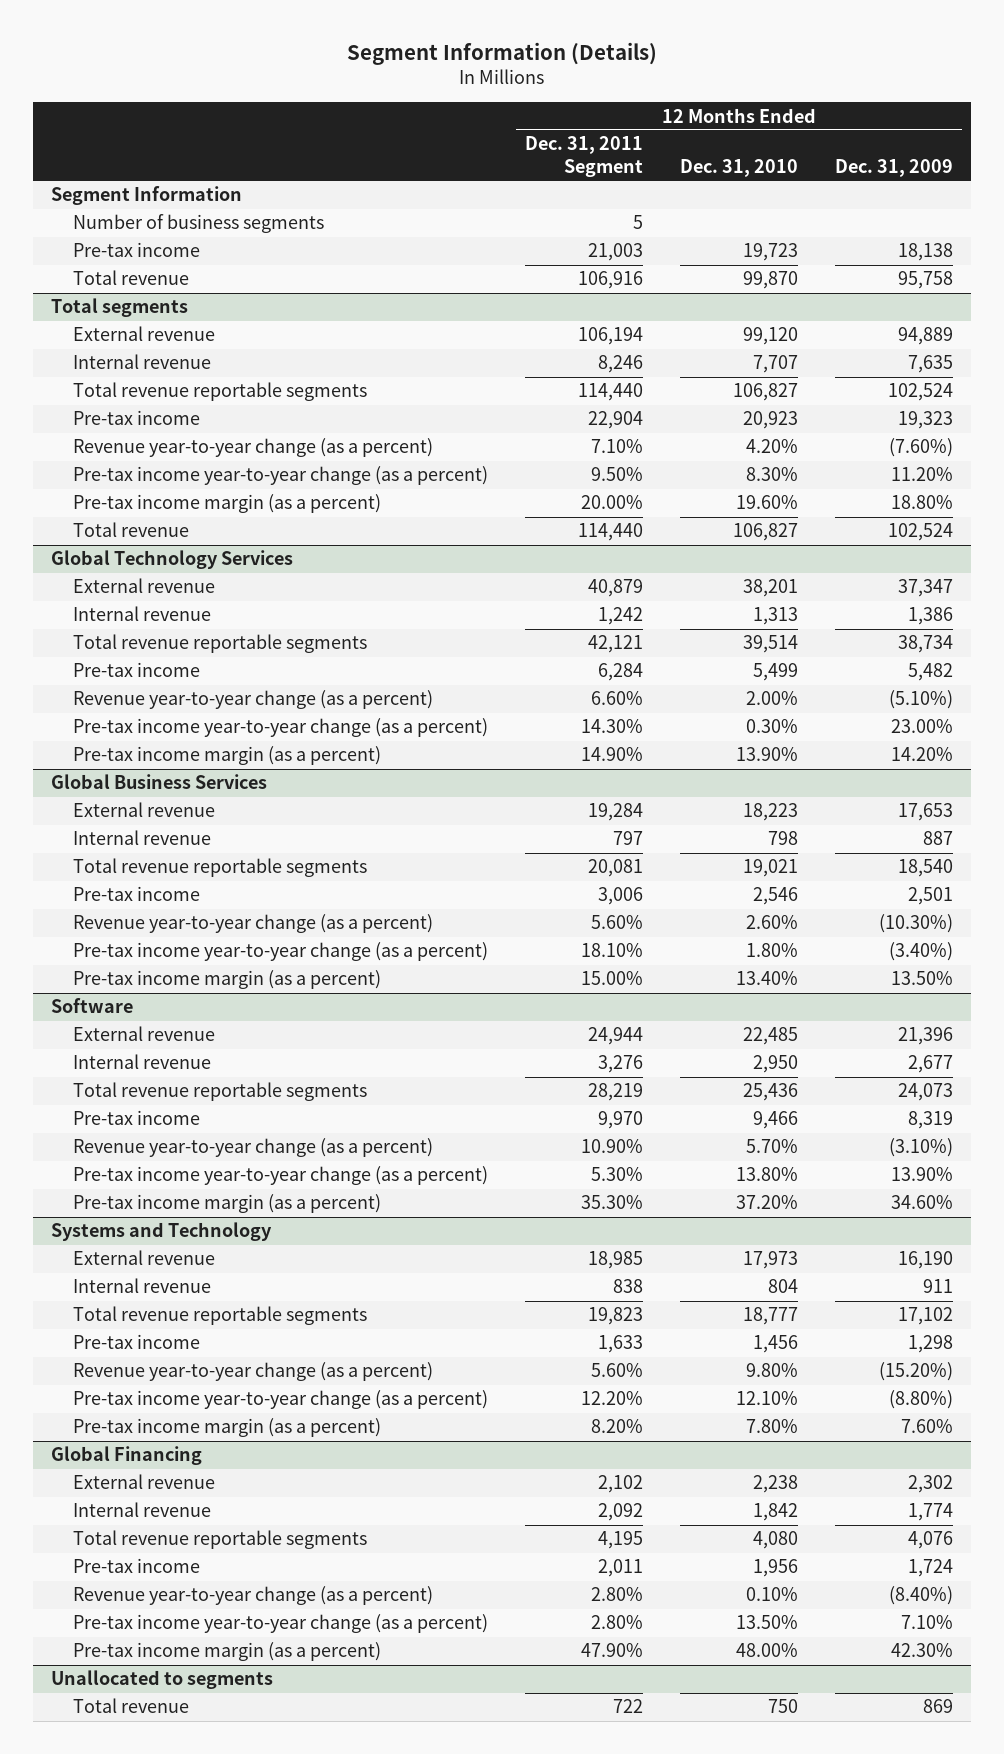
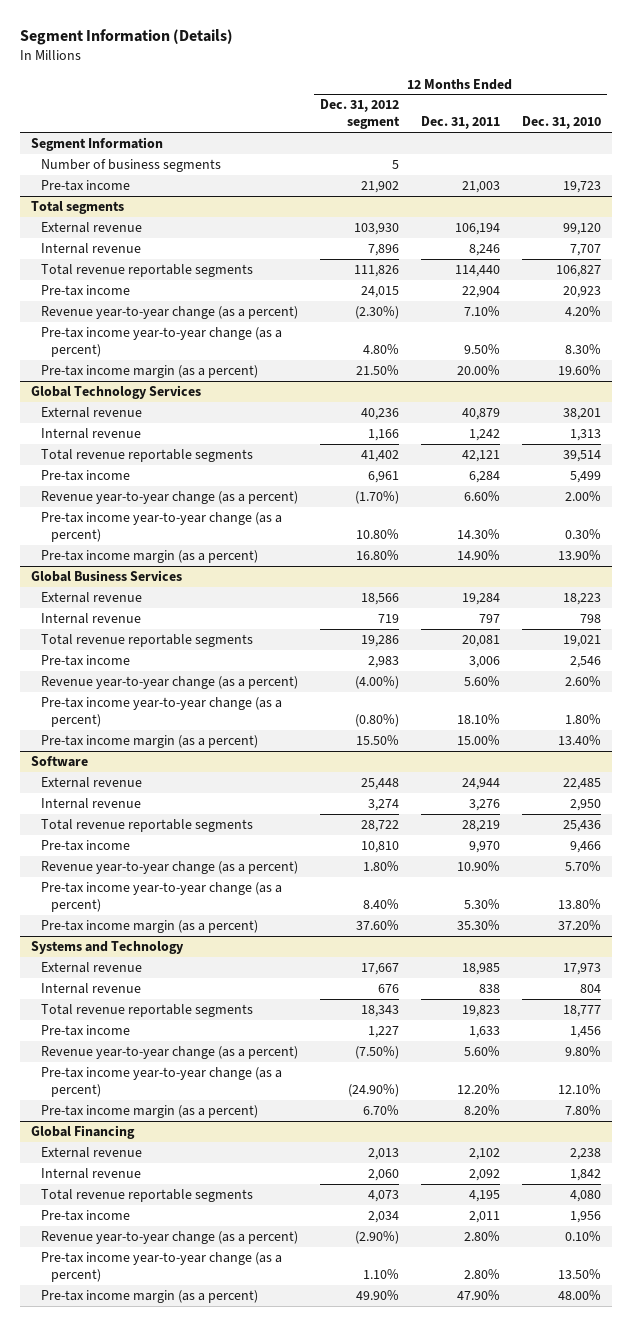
- | 12 Months Ended Dec. 31, 2011 Segment | 12 Months Ended Dec. 31, 2010 | 12 Months Ended Dec. 31, 2009
+ | 12 Months Ended Dec. 31, 2012 segment | 12 Months Ended Dec. 31, 2011 | 12 Months Ended Dec. 31, 2010
- Total revenue | 106,916 | 99,870 | 95,758
@ Total segments
- Total revenue | 114,440 | 106,827 | 102,524
- Unallocated to segments
- Total revenue | 722 | 750 | 869

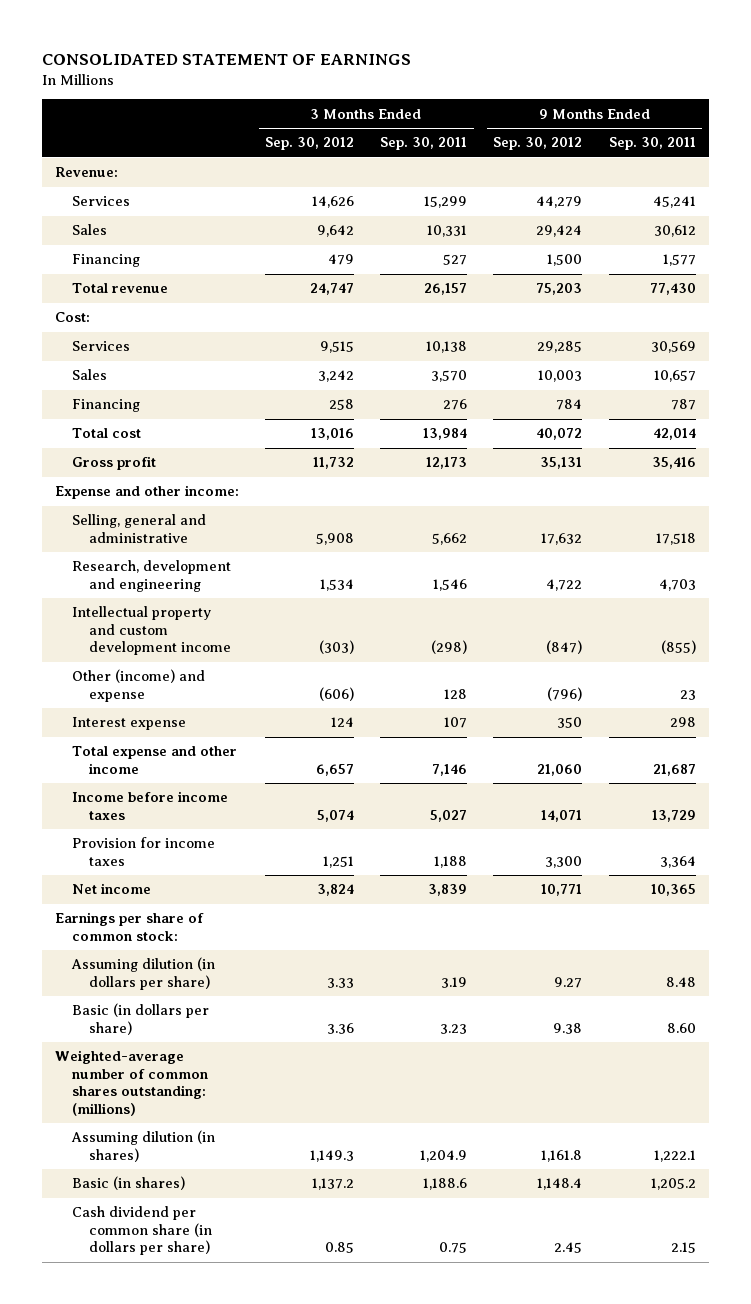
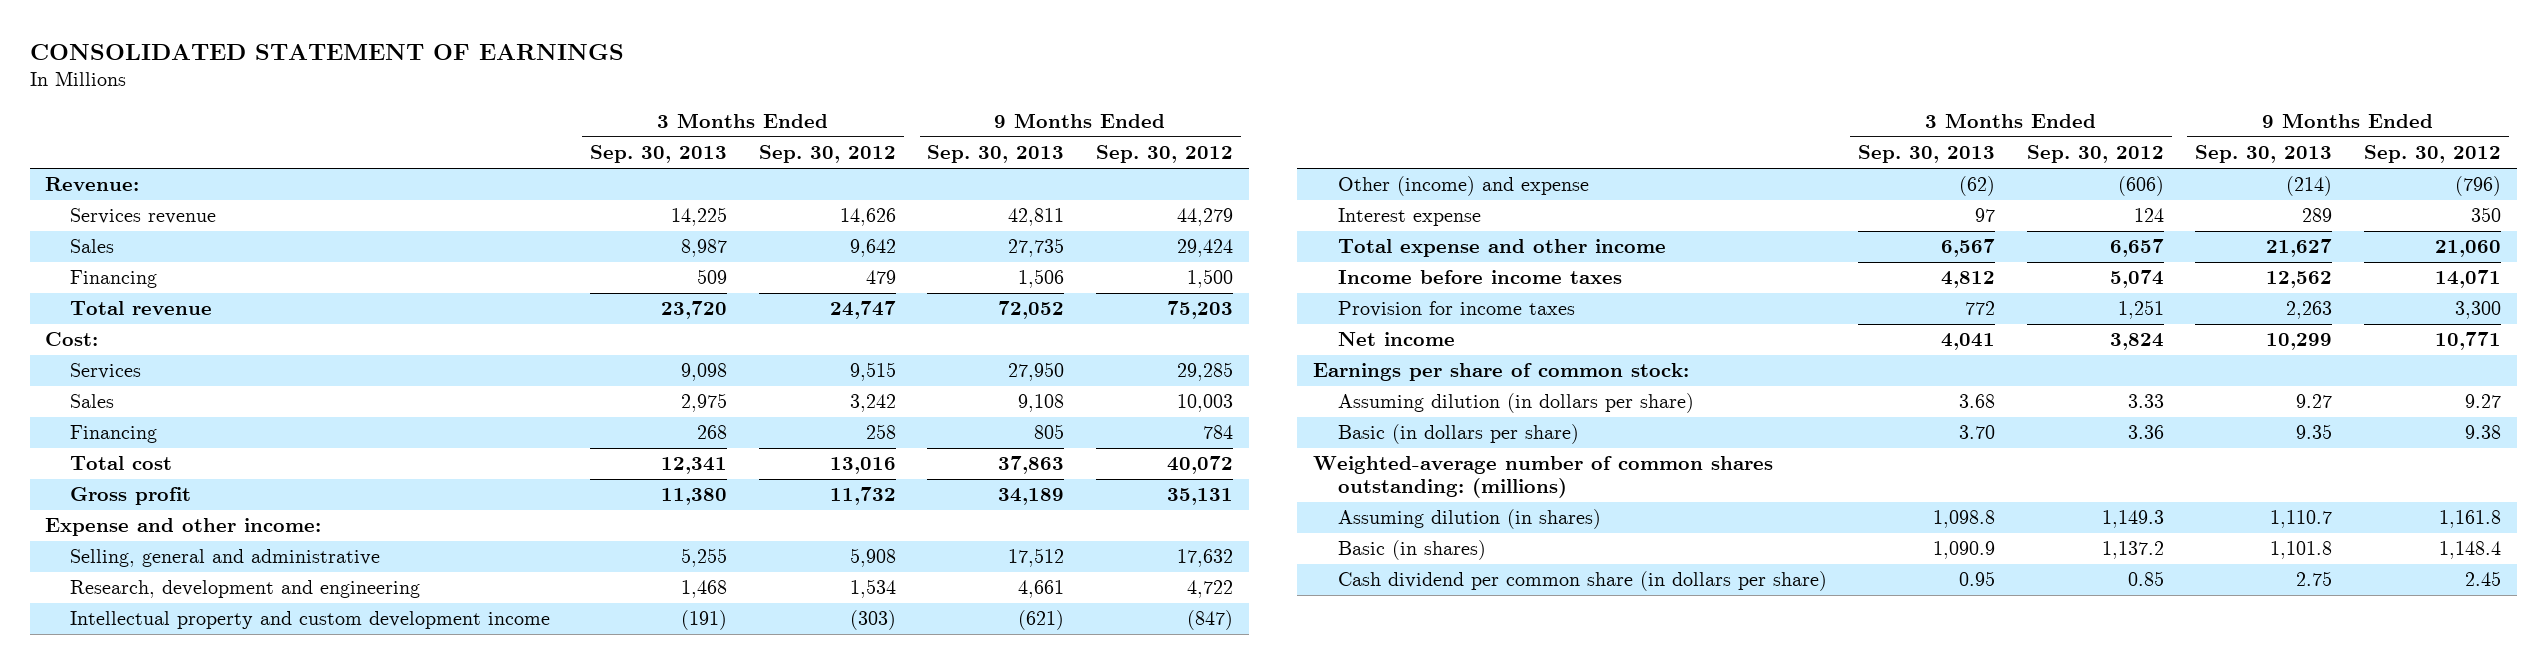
- | 3 Months Ended Sep. 30, 2012 | 3 Months Ended Sep. 30, 2011 | 9 Months Ended Sep. 30, 2012 | 9 Months Ended Sep. 30, 2011
+ | 3 Months Ended Sep. 30, 2013 | 3 Months Ended Sep. 30, 2012 | 9 Months Ended Sep. 30, 2013 | 9 Months Ended Sep. 30, 2012
- Services | 14,626 | 15,299 | 44,279 | 45,241
+ Services revenue | 14,225 | 14,626 | 42,811 | 44,279

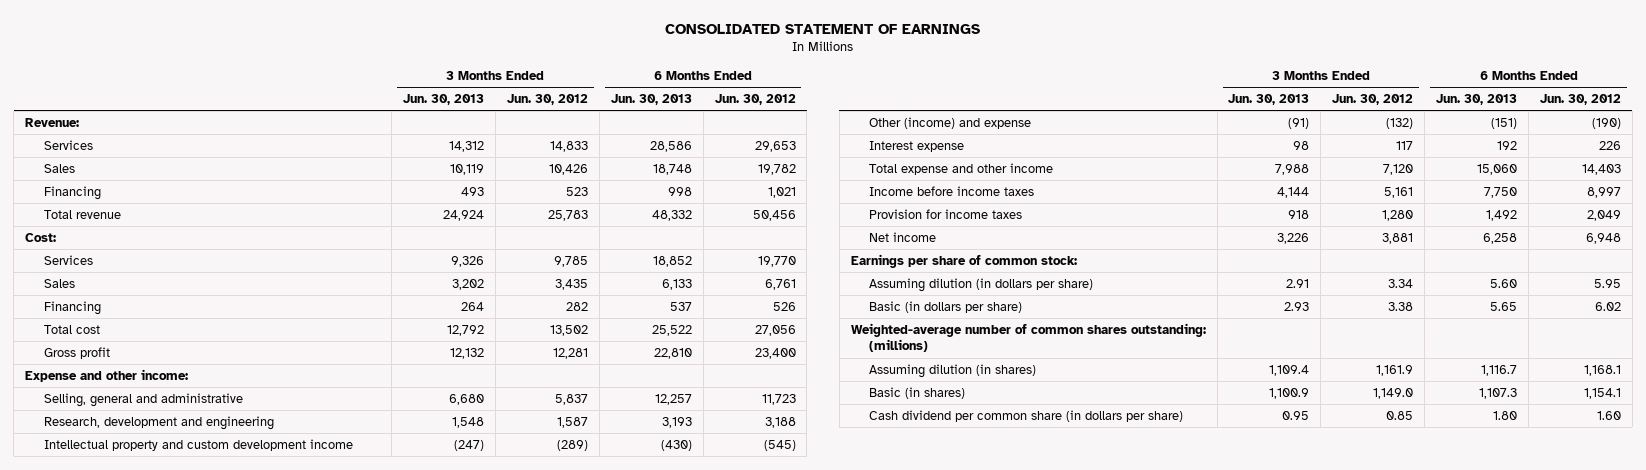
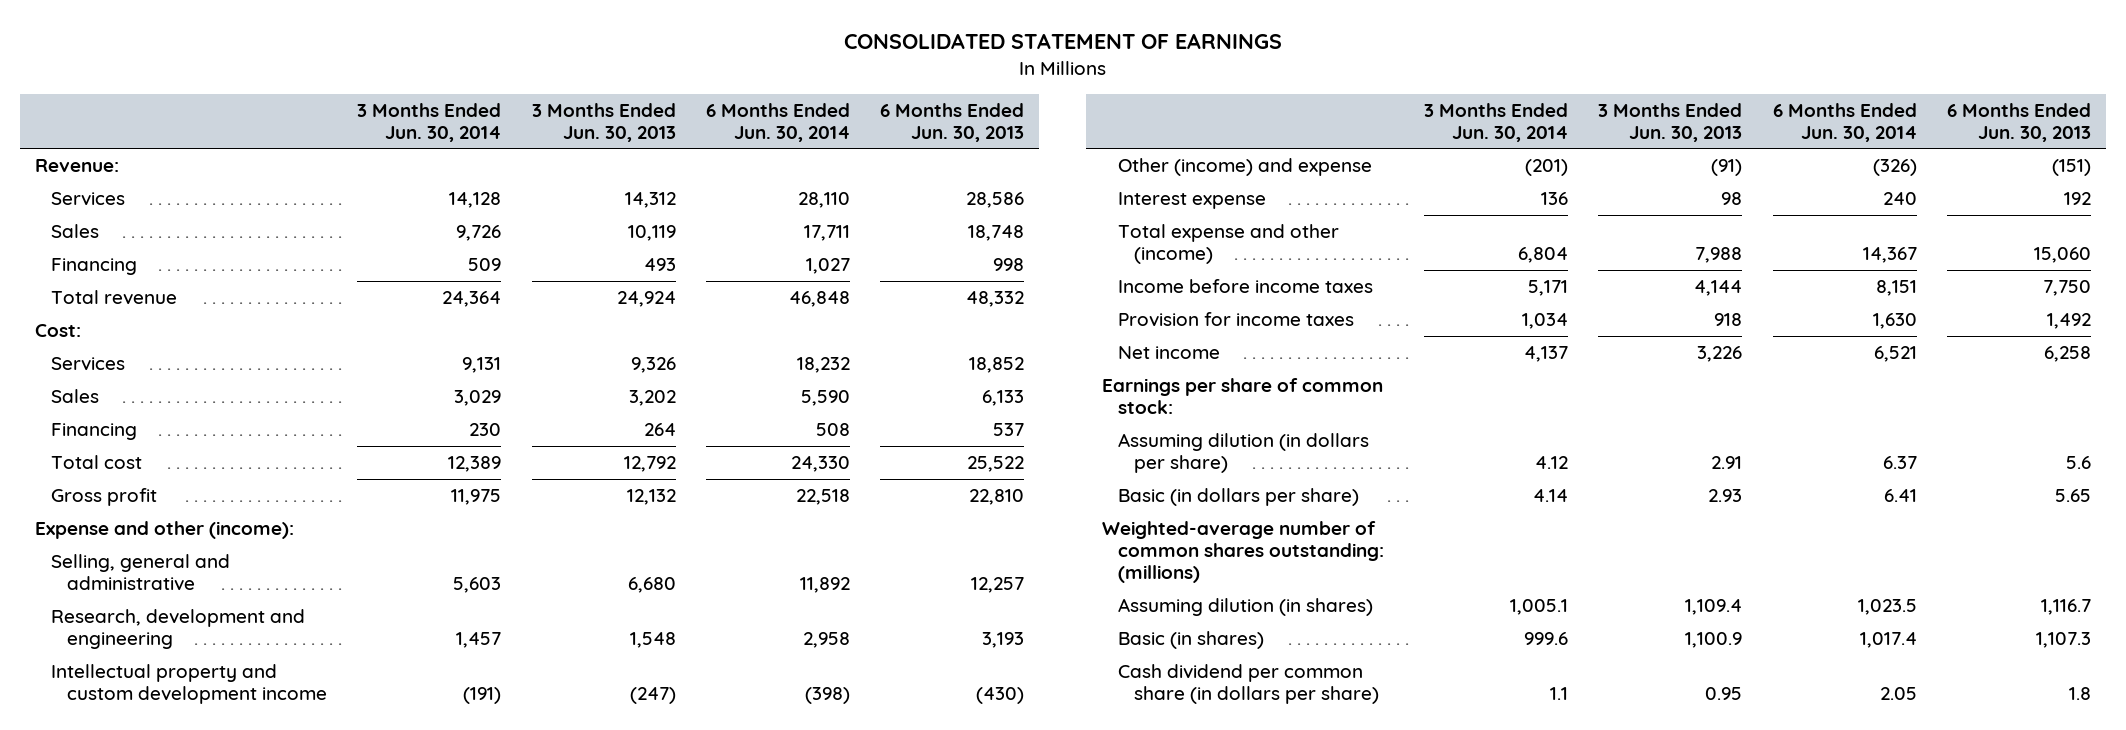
- | 3 Months Ended Jun. 30, 2013 | 3 Months Ended Jun. 30, 2012 | 6 Months Ended Jun. 30, 2013 | 6 Months Ended Jun. 30, 2012
+ | 3 Months Ended Jun. 30, 2014 | 3 Months Ended Jun. 30, 2013 | 6 Months Ended Jun. 30, 2014 | 6 Months Ended Jun. 30, 2013
- Expense and other income:
+ Expense and other (income):
- Total expense and other income | 7,988 | 7,120 | 15,060 | 14,403
+ Total expense and other (income) | 6,804 | 7,988 | 14,367 | 15,060
- Assuming dilution (in dollars per share) | 2.91 | 3.34 | 5.60 | 5.95
+ Assuming dilution (in dollars per share) | 4.12 | 2.91 | 6.37 | 5.6
- Cash dividend per common share (in dollars per share) | 0.95 | 0.85 | 1.80 | 1.60
+ Cash dividend per common share (in dollars per share) | 1.1 | 0.95 | 2.05 | 1.8

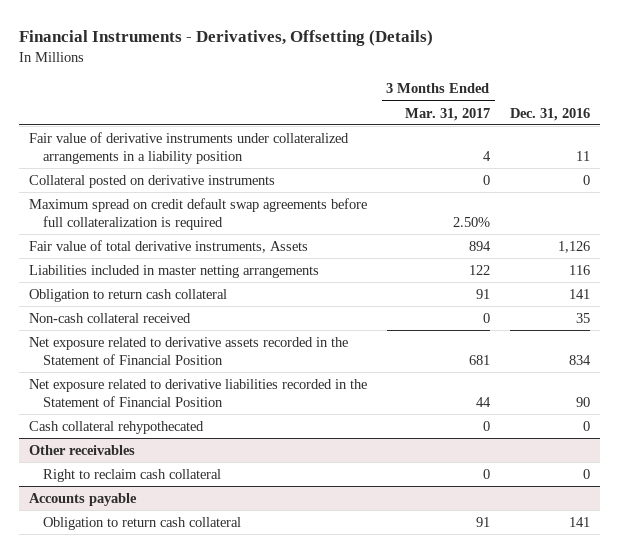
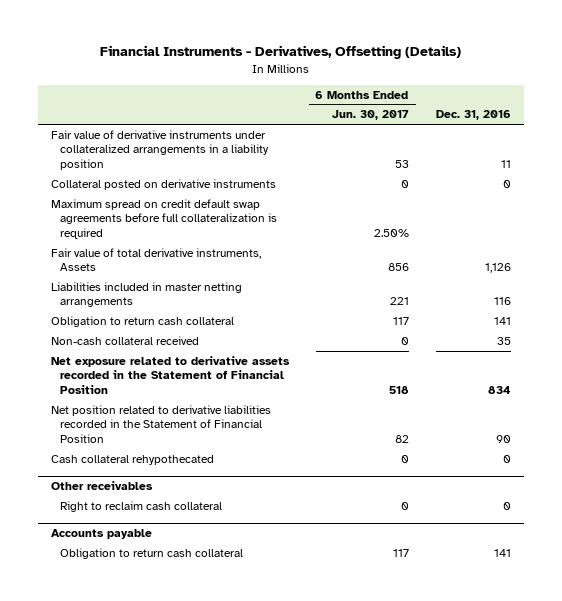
- | 3 Months Ended Mar. 31, 2017 | Dec. 31, 2016
+ | 6 Months Ended Jun. 30, 2017 | Dec. 31, 2016
- Net exposure related to derivative liabilities recorded in the Statement of Financial Position | 44 | 90
+ Net position related to derivative liabilities recorded in the Statement of Financial Position | 82 | 90

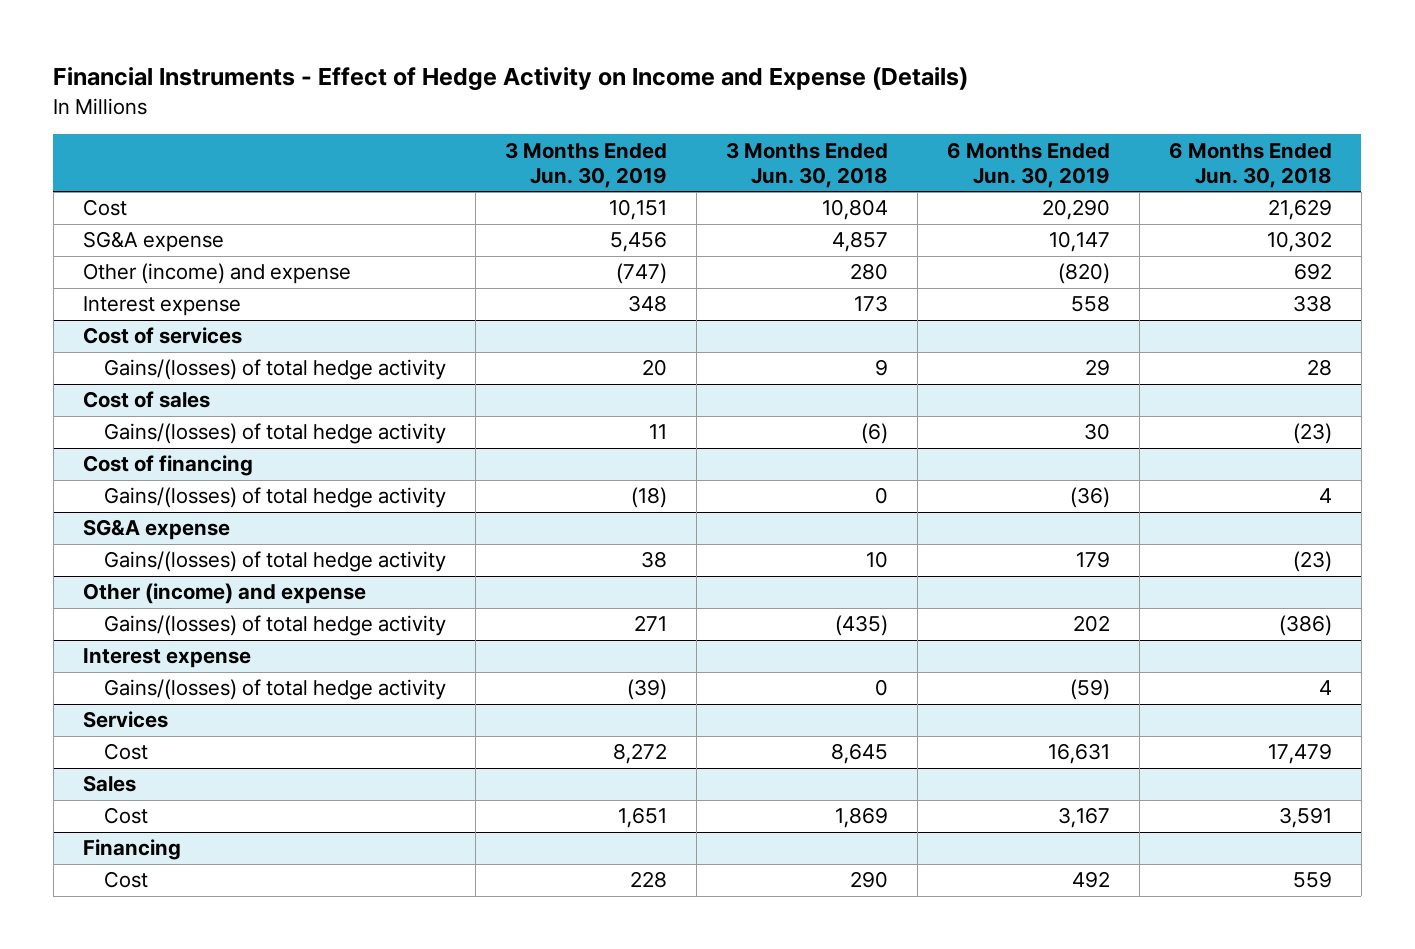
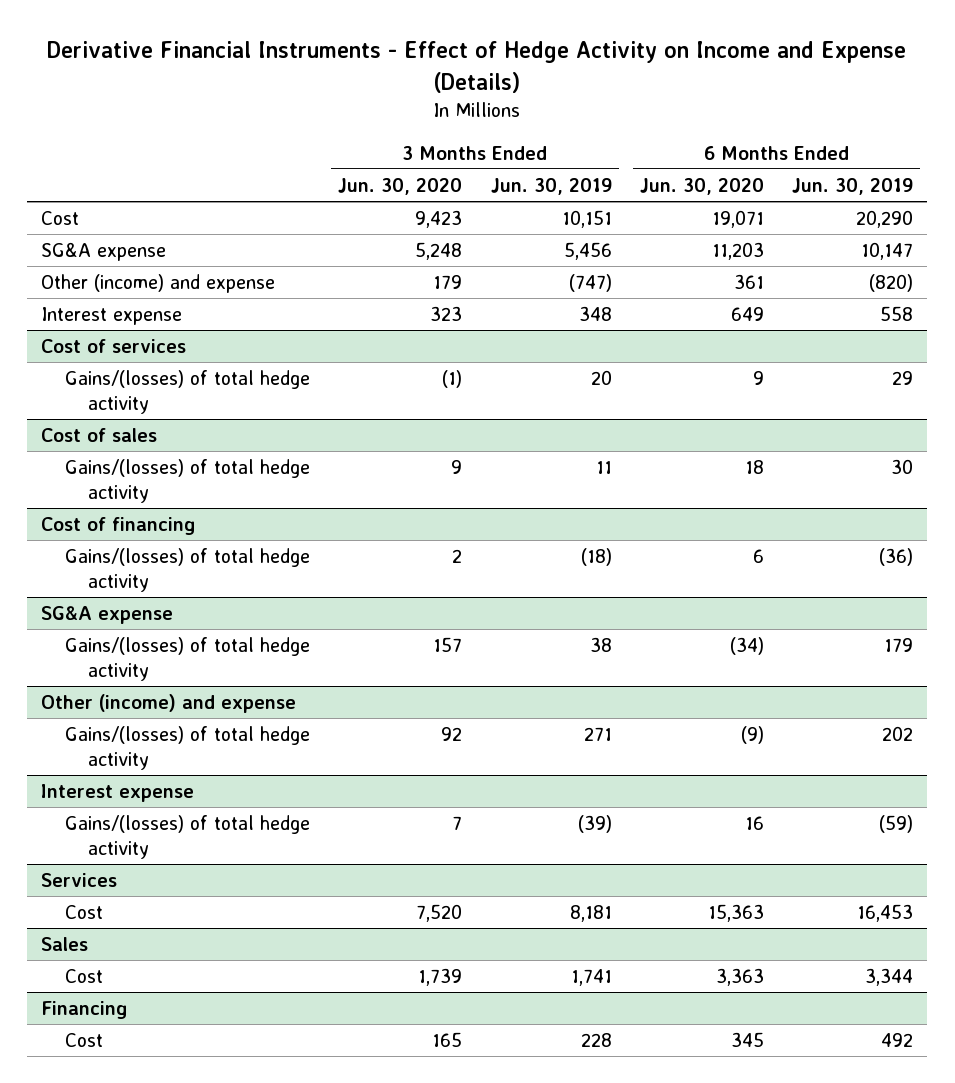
- Financial Instruments - Effect of Hedge Activity on Income and Expense (Details)
+ Derivative Financial Instruments - Effect of Hedge Activity on Income and Expense (Details)
- | 3 Months Ended Jun. 30, 2019 | 3 Months Ended Jun. 30, 2018 | 6 Months Ended Jun. 30, 2019 | 6 Months Ended Jun. 30, 2018
+ | 3 Months Ended Jun. 30, 2020 | 3 Months Ended Jun. 30, 2019 | 6 Months Ended Jun. 30, 2020 | 6 Months Ended Jun. 30, 2019
@ Services
- Cost | 8,272 | 8,645 | 16,631 | 17,479
+ Cost | 7,520 | 8,181 | 15,363 | 16,453
@ Sales
- Cost | 1,651 | 1,869 | 3,167 | 3,591
+ Cost | 1,739 | 1,741 | 3,363 | 3,344

